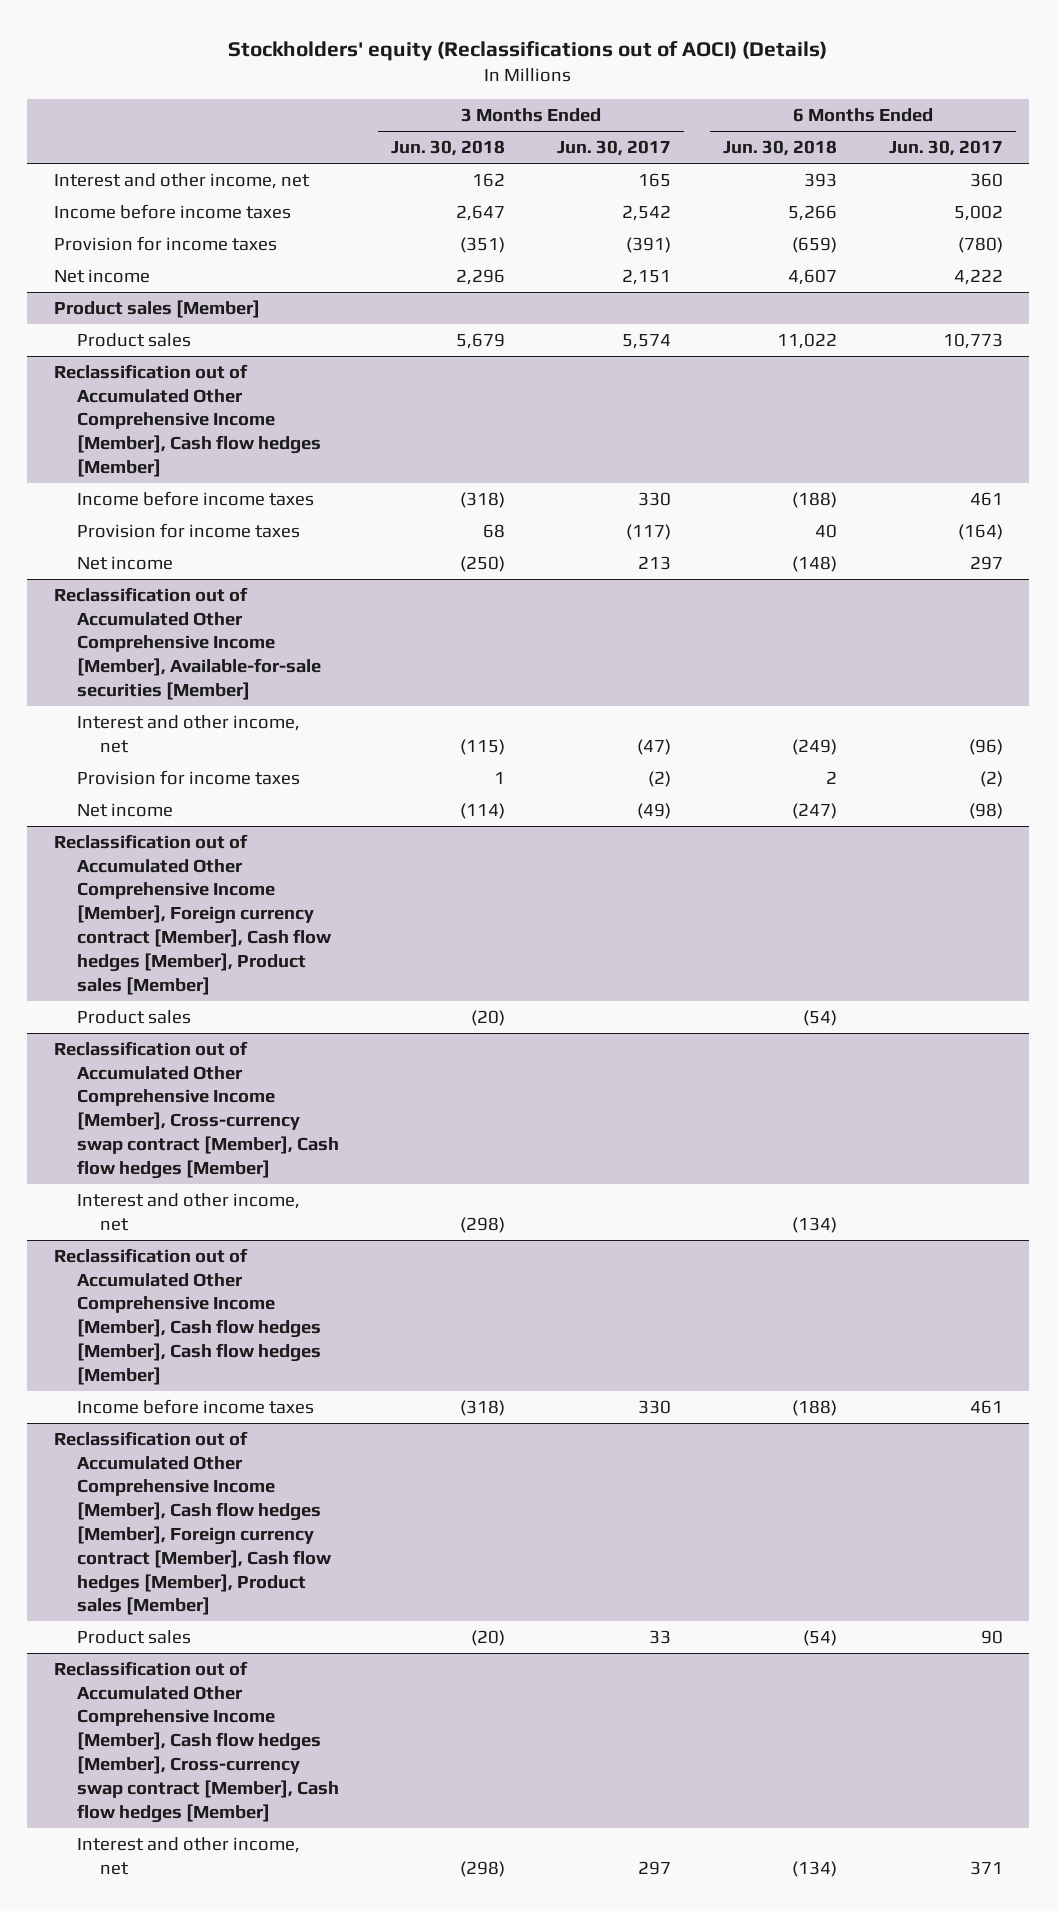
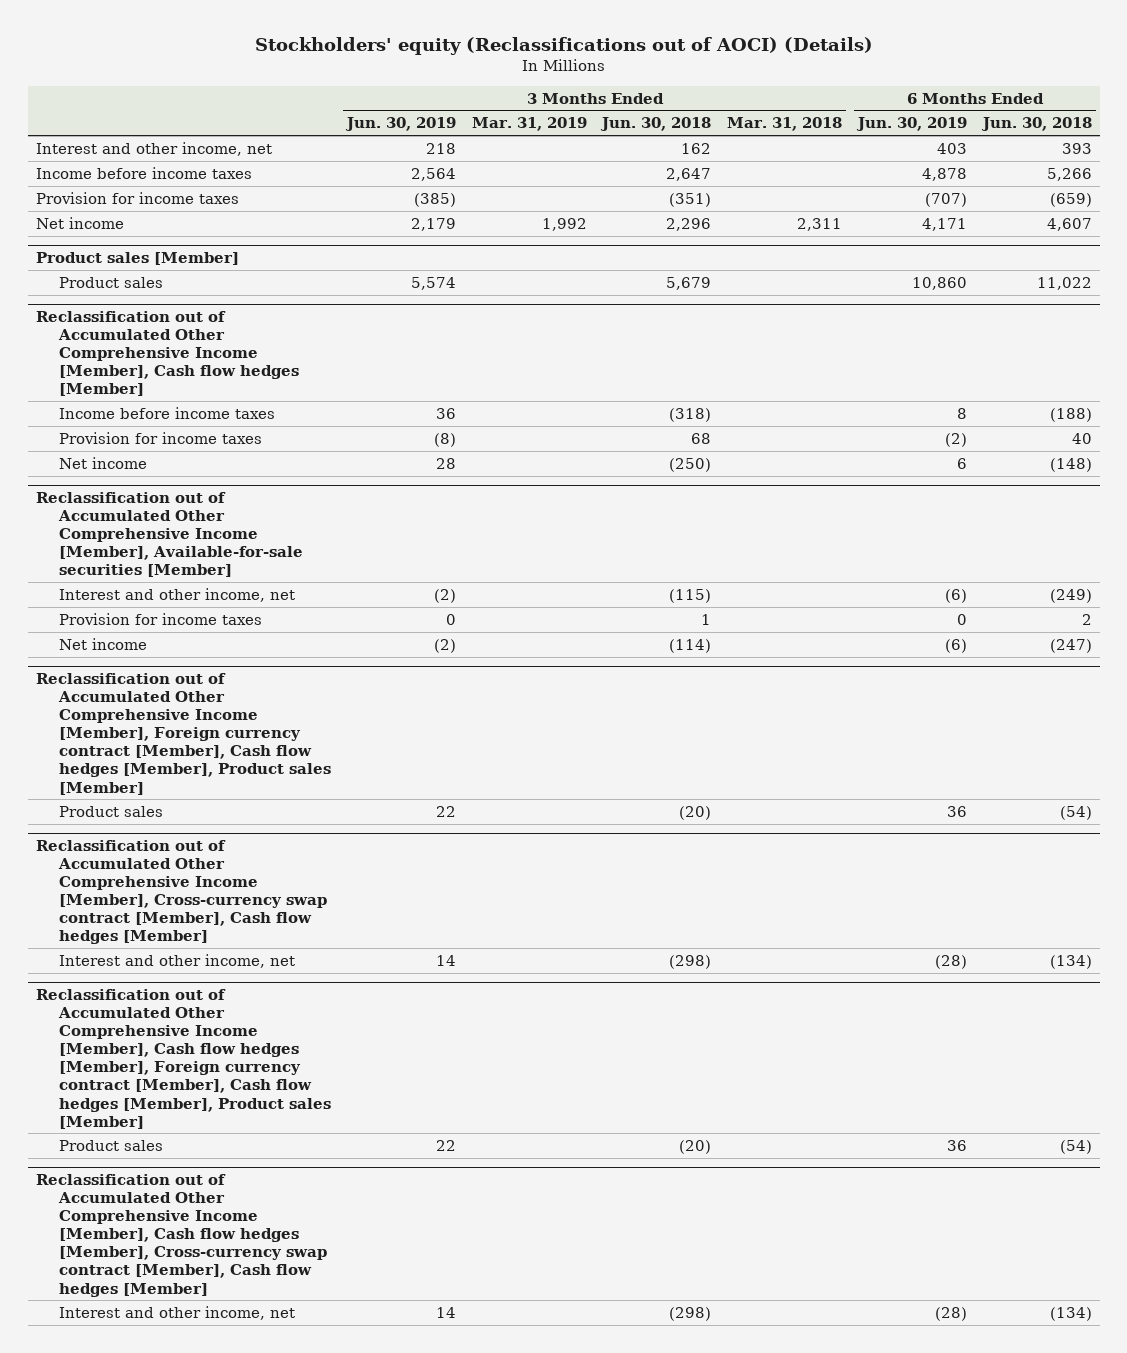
- | 3 Months Ended Jun. 30, 2018 | 3 Months Ended Jun. 30, 2017 | 6 Months Ended Jun. 30, 2018 | 6 Months Ended Jun. 30, 2017
+ | 3 Months Ended Jun. 30, 2019 | 3 Months Ended Mar. 31, 2019 | 3 Months Ended Jun. 30, 2018 | 3 Months Ended Mar. 31, 2018 | 6 Months Ended Jun. 30, 2019 | 6 Months Ended Jun. 30, 2018
- Reclassification out of Accumulated Other Comprehensive Income [Member], Cash flow hedges [Member], Cash flow hedges [Member]
- Income before income taxes | (318) | 330 | (188) | 461

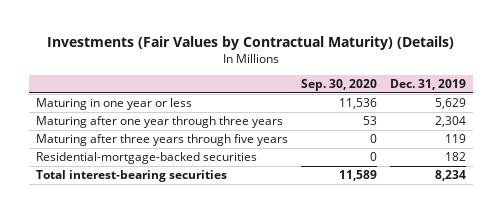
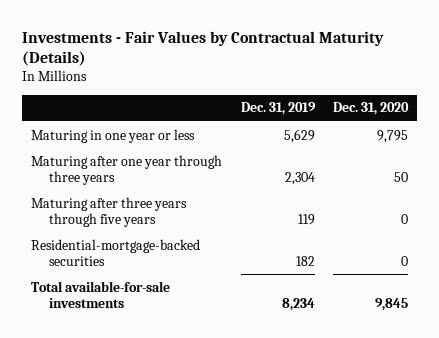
- Investments (Fair Values by Contractual Maturity) (Details)
+ Investments - Fair Values by Contractual Maturity (Details)
- | Sep. 30, 2020 | Dec. 31, 2019
+ | Dec. 31, 2019 | Dec. 31, 2020
- Total interest-bearing securities | 11,589 | 8,234
+ Total available-for-sale investments | 8,234 | 9,845

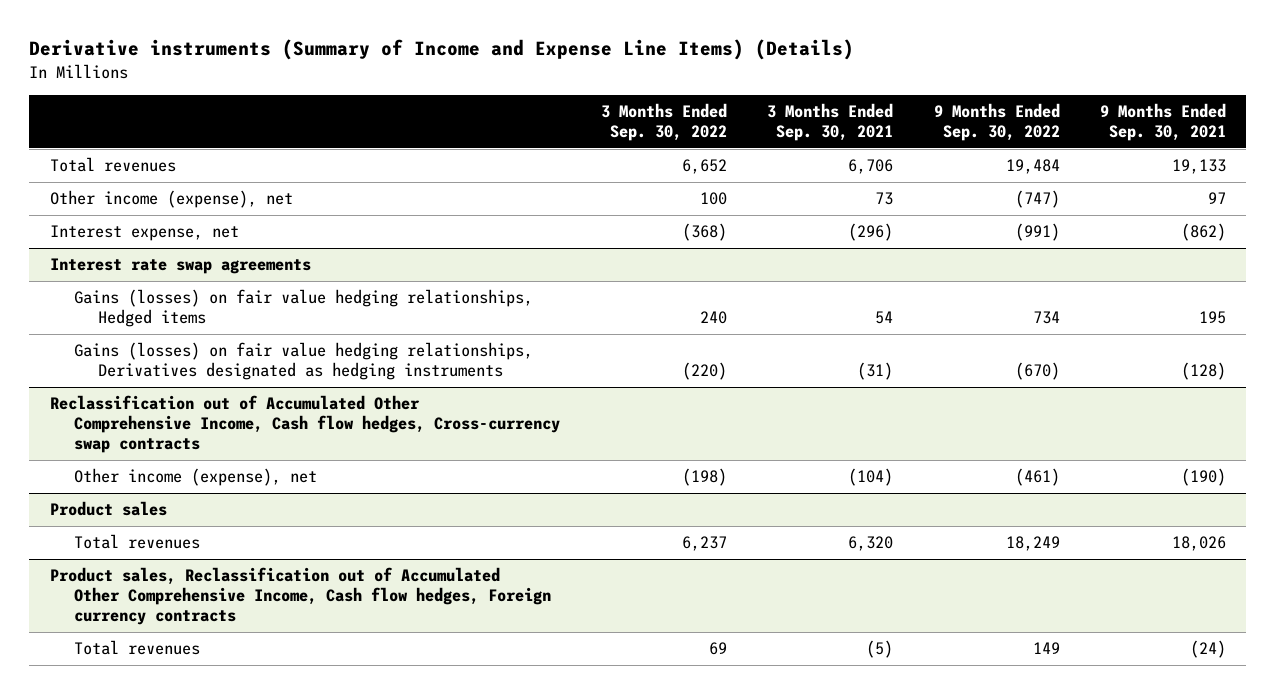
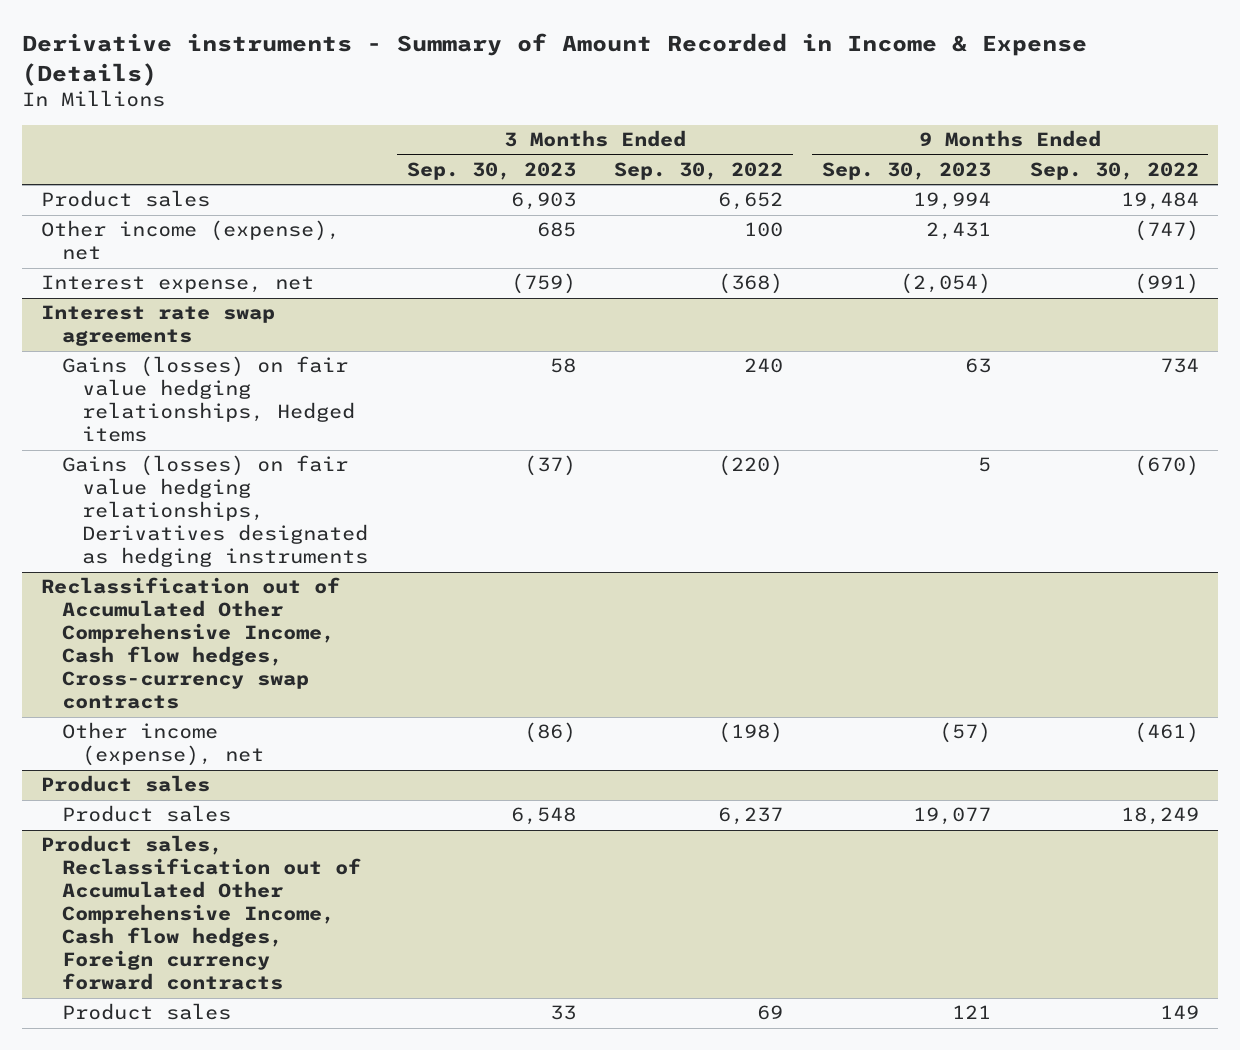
- Derivative instruments (Summary of Income and Expense Line Items) (Details)
+ Derivative instruments - Summary of Amount Recorded in Income & Expense (Details)
- | 3 Months Ended Sep. 30, 2022 | 3 Months Ended Sep. 30, 2021 | 9 Months Ended Sep. 30, 2022 | 9 Months Ended Sep. 30, 2021
+ | 3 Months Ended Sep. 30, 2023 | 3 Months Ended Sep. 30, 2022 | 9 Months Ended Sep. 30, 2023 | 9 Months Ended Sep. 30, 2022
- Total revenues | 6,652 | 6,706 | 19,484 | 19,133
+ Product sales | 6,903 | 6,652 | 19,994 | 19,484
@ Product sales
- Total revenues | 6,237 | 6,320 | 18,249 | 18,026
- Product sales, Reclassification out of Accumulated Other Comprehensive Income, Cash flow hedges, Foreign currency contracts
- Total revenues | 69 | (5) | 149 | (24)
@ Product sales
+ Product sales | 6,548 | 6,237 | 19,077 | 18,249
+ Product sales, Reclassification out of Accumulated Other Comprehensive Income, Cash flow hedges, Foreign currency forward contracts
+ Product sales | 33 | 69 | 121 | 149

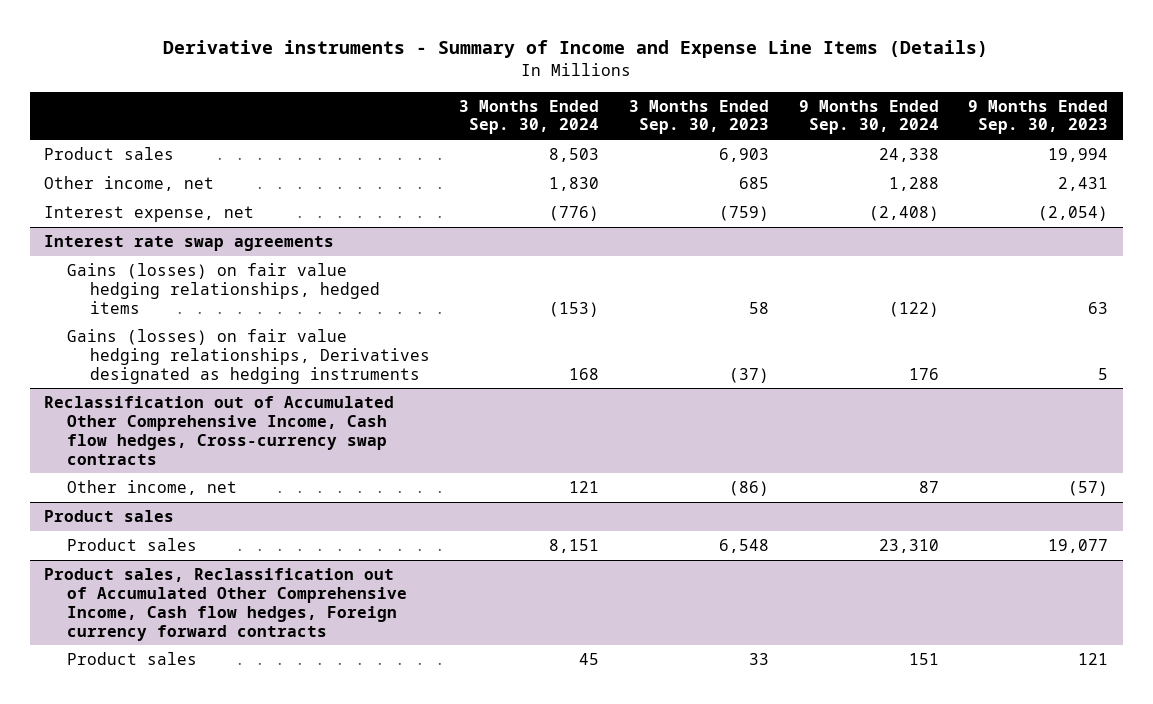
- Derivative instruments - Summary of Amount Recorded in Income & Expense (Details)
+ Derivative instruments - Summary of Income and Expense Line Items (Details)
- | 3 Months Ended Sep. 30, 2023 | 3 Months Ended Sep. 30, 2022 | 9 Months Ended Sep. 30, 2023 | 9 Months Ended Sep. 30, 2022
+ | 3 Months Ended Sep. 30, 2024 | 3 Months Ended Sep. 30, 2023 | 9 Months Ended Sep. 30, 2024 | 9 Months Ended Sep. 30, 2023
- Other income (expense), net | 685 | 100 | 2,431 | (747)
+ Other income, net | 1,830 | 685 | 1,288 | 2,431
@ Interest rate swap agreements
- Gains (losses) on fair value hedging relationships, Hedged items | 58 | 240 | 63 | 734
+ Gains (losses) on fair value hedging relationships, hedged items | (153) | 58 | (122) | 63
@ Reclassification out of Accumulated Other Comprehensive Income, Cash flow hedges, Cross-currency swap contracts
- Other income (expense), net | (86) | (198) | (57) | (461)
+ Other income, net | 121 | (86) | 87 | (57)

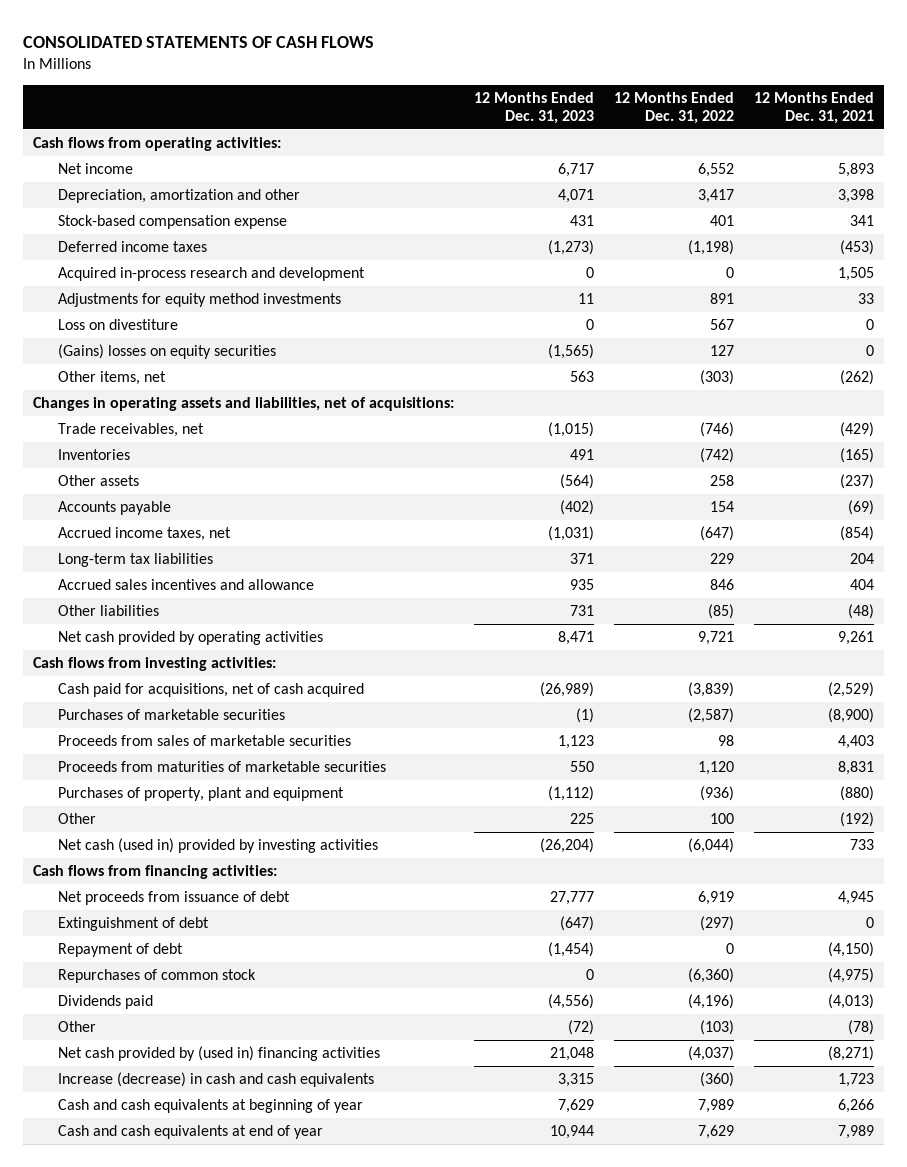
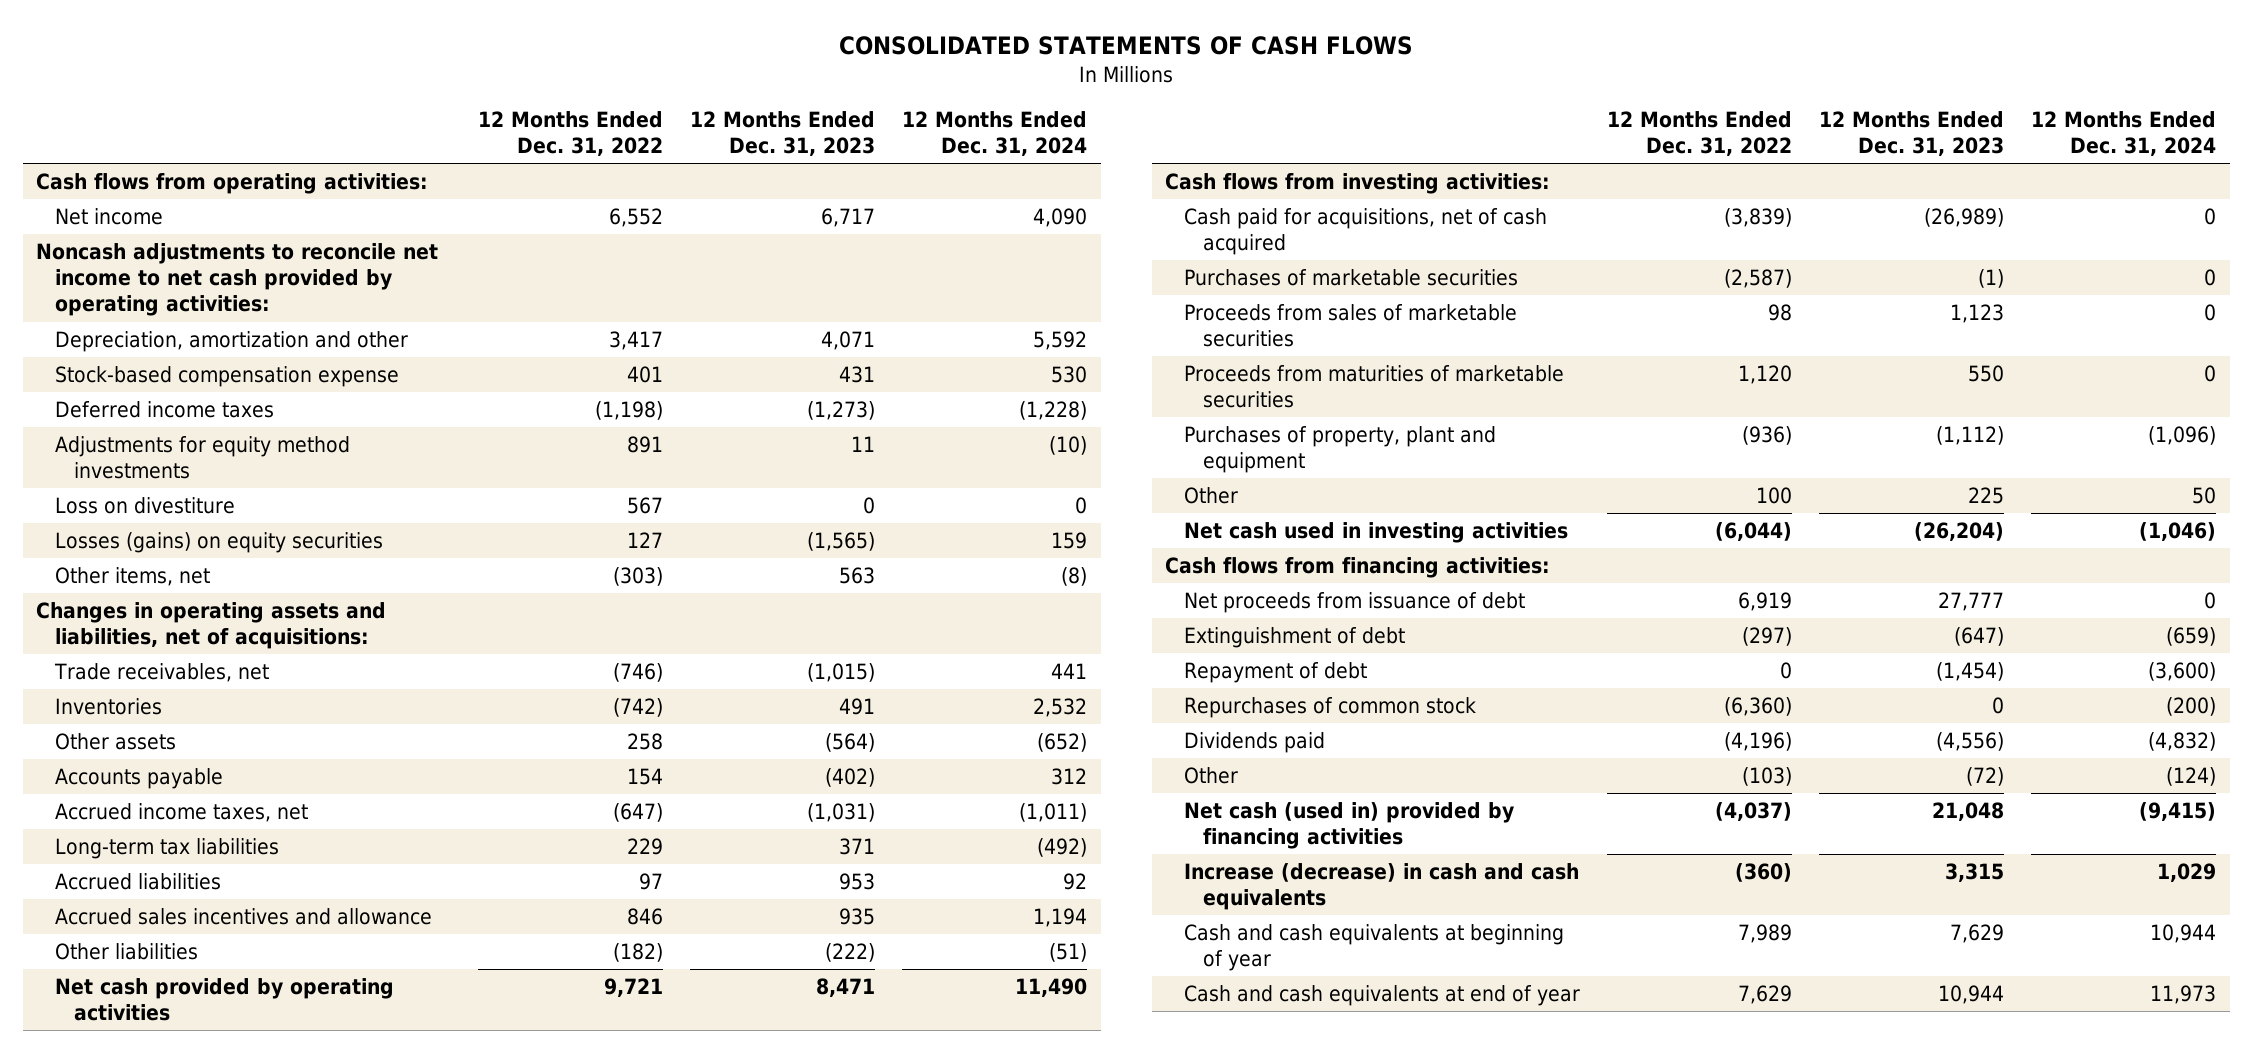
- | 12 Months Ended Dec. 31, 2023 | 12 Months Ended Dec. 31, 2022 | 12 Months Ended Dec. 31, 2021
+ | 12 Months Ended Dec. 31, 2022 | 12 Months Ended Dec. 31, 2023 | 12 Months Ended Dec. 31, 2024
+ Noncash adjustments to reconcile net income to net cash provided by operating activities:
- Acquired in-process research and development | 0 | 0 | 1,505
- (Gains) losses on equity securities | (1,565) | 127 | 0
+ Losses (gains) on equity securities | 127 | (1,565) | 159
+ Accrued liabilities | 97 | 953 | 92
- Other liabilities | 731 | (85) | (48)
+ Other liabilities | (182) | (222) | (51)
- Net cash (used in) provided by investing activities | (26,204) | (6,044) | 733
+ Net cash used in investing activities | (6,044) | (26,204) | (1,046)
- Net cash provided by (used in) financing activities | 21,048 | (4,037) | (8,271)
+ Net cash (used in) provided by financing activities | (4,037) | 21,048 | (9,415)

